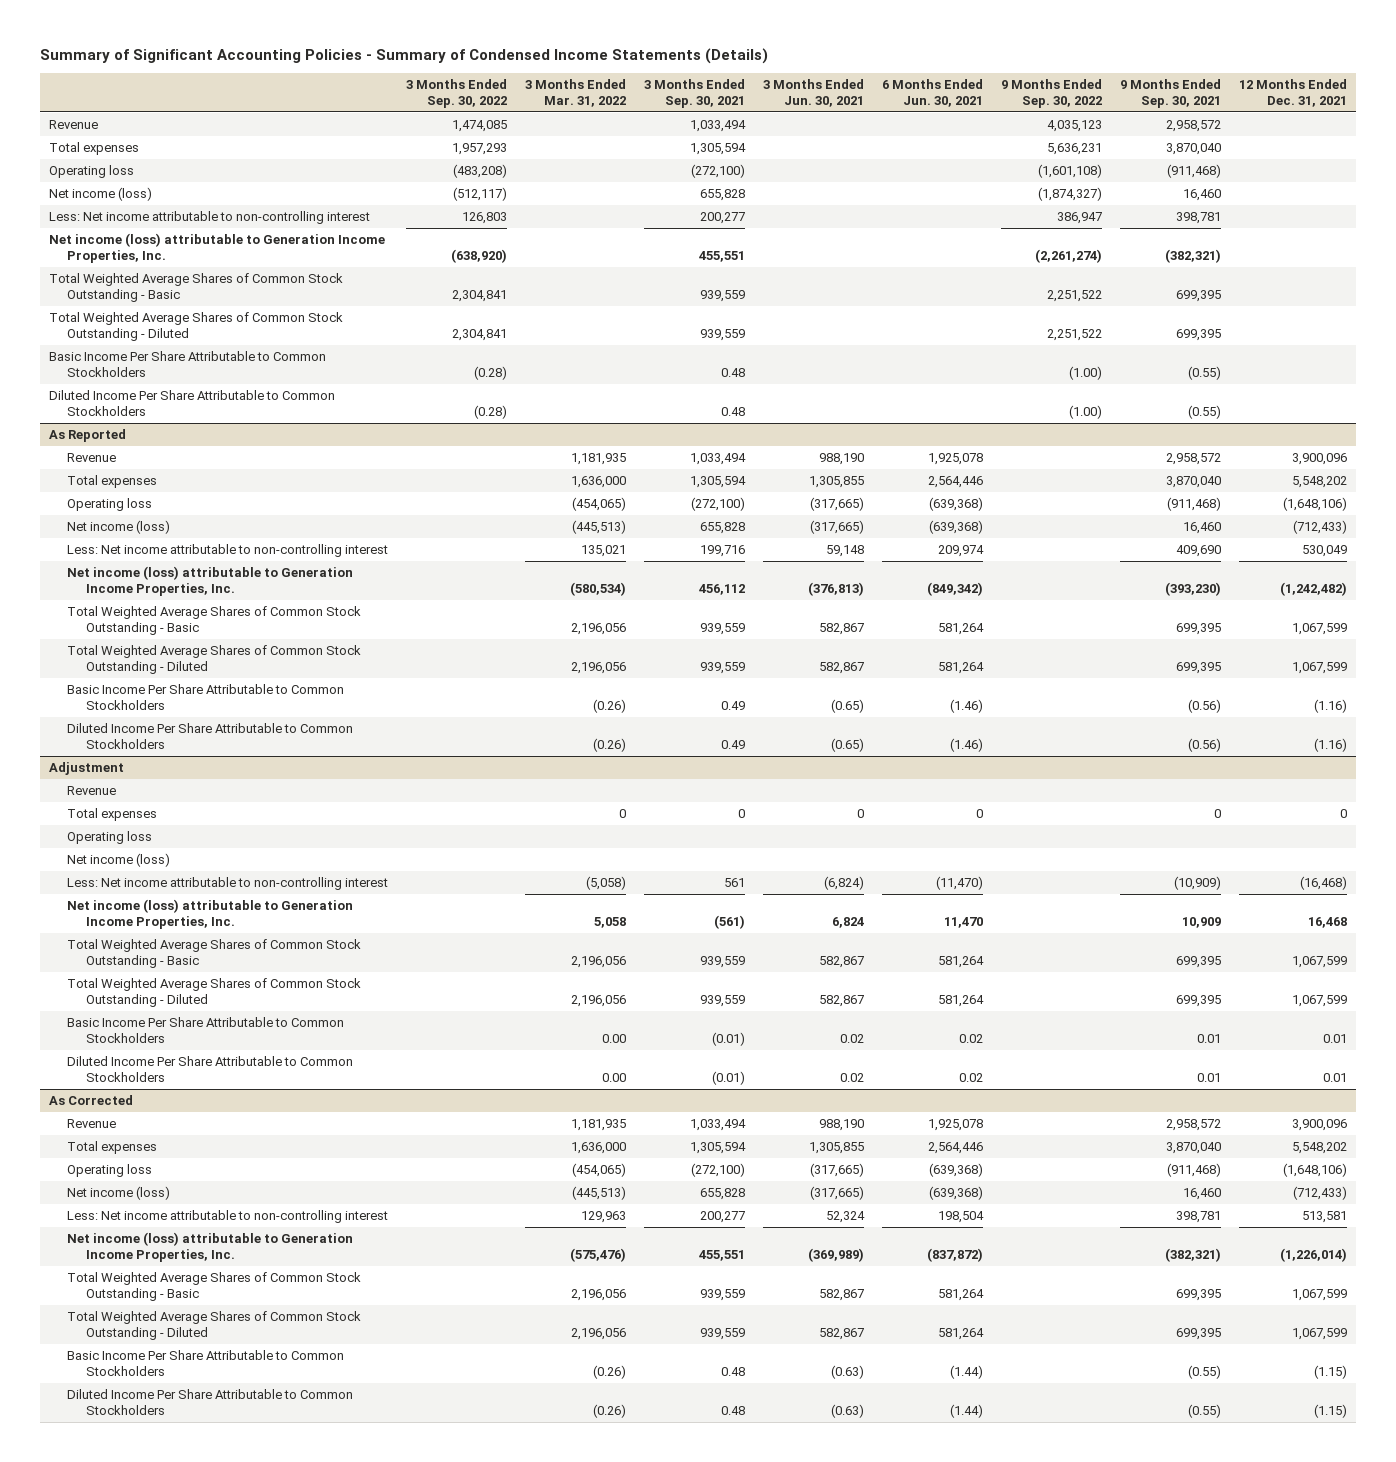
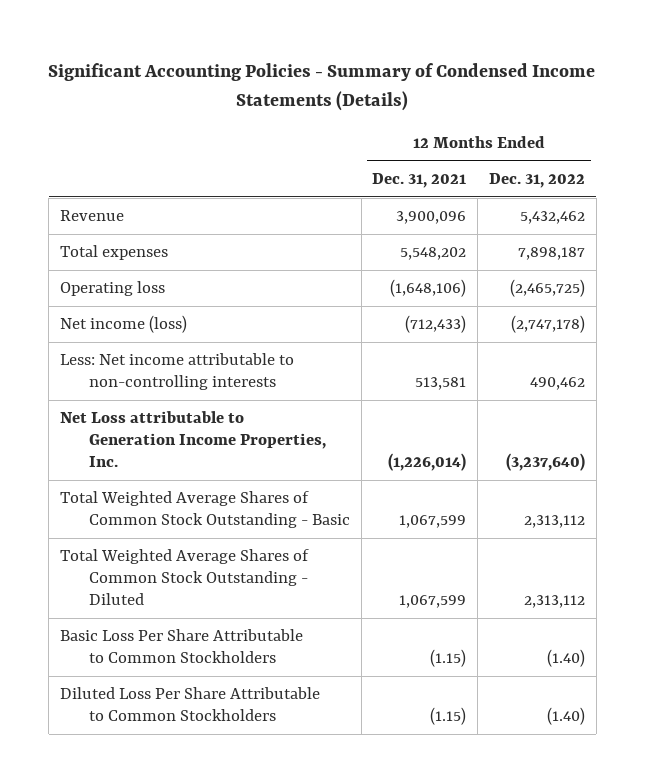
- Summary of Significant Accounting Policies - Summary of Condensed Income Statements (Details)
+ Significant Accounting Policies - Summary of Condensed Income Statements (Details)
- | 3 Months Ended Sep. 30, 2022 | 3 Months Ended Mar. 31, 2022 | 3 Months Ended Sep. 30, 2021 | 3 Months Ended Jun. 30, 2021 | 6 Months Ended Jun. 30, 2021 | 9 Months Ended Sep. 30, 2022 | 9 Months Ended Sep. 30, 2021 | 12 Months Ended Dec. 31, 2021
+ | 12 Months Ended Dec. 31, 2021 | 12 Months Ended Dec. 31, 2022
- Revenue | 1,474,085 | | 1,033,494 | | | 4,035,123 | 2,958,572 |
- Total expenses | 1,957,293 | | 1,305,594 | | | 5,636,231 | 3,870,040 |
- Operating loss | (483,208) | | (272,100) | | | (1,601,108) | (911,468) |
- Net income (loss) | (512,117) | | 655,828 | | | (1,874,327) | 16,460 |
- Less: Net income attributable to non-controlling interest | 126,803 | | 200,277 | | | 386,947 | 398,781 |
- Net income (loss) attributable to Generation Income Properties, Inc. | (638,920) | | 455,551 | | | (2,261,274) | (382,321) |
- Total Weighted Average Shares of Common Stock Outstanding - Basic | 2,304,841 | | 939,559 | | | 2,251,522 | 699,395 |
- Total Weighted Average Shares of Common Stock Outstanding - Diluted | 2,304,841 | | 939,559 | | | 2,251,522 | 699,395 |
- Basic Income Per Share Attributable to Common Stockholders | (0.28) | | 0.48 | | | (1.00) | (0.55) |
- Diluted Income Per Share Attributable to Common Stockholders | (0.28) | | 0.48 | | | (1.00) | (0.55) |
- As Reported
- Less: Net income attributable to non-controlling interest | | 135,021 | 199,716 | 59,148 | 209,974 | | 409,690 | 530,049
- Net income (loss) attributable to Generation Income Properties, Inc. | | (580,534) | 456,112 | (376,813) | (849,342) | | (393,230) | (1,242,482)
- Total Weighted Average Shares of Common Stock Outstanding - Basic | | 2,196,056 | 939,559 | 582,867 | 581,264 | | 699,395 | 1,067,599
- Total Weighted Average Shares of Common Stock Outstanding - Diluted | | 2,196,056 | 939,559 | 582,867 | 581,264 | | 699,395 | 1,067,599
- Basic Income Per Share Attributable to Common Stockholders | | (0.26) | 0.49 | (0.65) | (1.46) | | (0.56) | (1.16)
- Diluted Income Per Share Attributable to Common Stockholders | | (0.26) | 0.49 | (0.65) | (1.46) | | (0.56) | (1.16)
- Adjustment
- Revenue
- Total expenses | | 0 | 0 | 0 | 0 | | 0 | 0
- Operating loss
- Net income (loss)
- Less: Net income attributable to non-controlling interest | | (5,058) | 561 | (6,824) | (11,470) | | (10,909) | (16,468)
- Net income (loss) attributable to Generation Income Properties, Inc. | | 5,058 | (561) | 6,824 | 11,470 | | 10,909 | 16,468
- Total Weighted Average Shares of Common Stock Outstanding - Basic | | 2,196,056 | 939,559 | 582,867 | 581,264 | | 699,395 | 1,067,599
- Total Weighted Average Shares of Common Stock Outstanding - Diluted | | 2,196,056 | 939,559 | 582,867 | 581,264 | | 699,395 | 1,067,599
- Basic Income Per Share Attributable to Common Stockholders | | 0.00 | (0.01) | 0.02 | 0.02 | | 0.01 | 0.01
- Diluted Income Per Share Attributable to Common Stockholders | | 0.00 | (0.01) | 0.02 | 0.02 | | 0.01 | 0.01
- As Corrected
- Revenue | | 1,181,935 | 1,033,494 | 988,190 | 1,925,078 | | 2,958,572 | 3,900,096
- Total expenses | | 1,636,000 | 1,305,594 | 1,305,855 | 2,564,446 | | 3,870,040 | 5,548,202
- Operating loss | | (454,065) | (272,100) | (317,665) | (639,368) | | (911,468) | (1,648,106)
- Net income (loss) | | (445,513) | 655,828 | (317,665) | (639,368) | | 16,460 | (712,433)
- Less: Net income attributable to non-controlling interest | | 129,963 | 200,277 | 52,324 | 198,504 | | 398,781 | 513,581
- Net income (loss) attributable to Generation Income Properties, Inc. | | (575,476) | 455,551 | (369,989) | (837,872) | | (382,321) | (1,226,014)
+ Less: Net income attributable to non-controlling interests | 513,581 | 490,462
+ Net Loss attributable to Generation Income Properties, Inc. | (1,226,014) | (3,237,640)
- Basic Income Per Share Attributable to Common Stockholders | | (0.26) | 0.48 | (0.63) | (1.44) | | (0.55) | (1.15)
- Diluted Income Per Share Attributable to Common Stockholders | | (0.26) | 0.48 | (0.63) | (1.44) | | (0.55) | (1.15)
+ Basic Loss Per Share Attributable to Common Stockholders | (1.15) | (1.40)
+ Diluted Loss Per Share Attributable to Common Stockholders | (1.15) | (1.40)

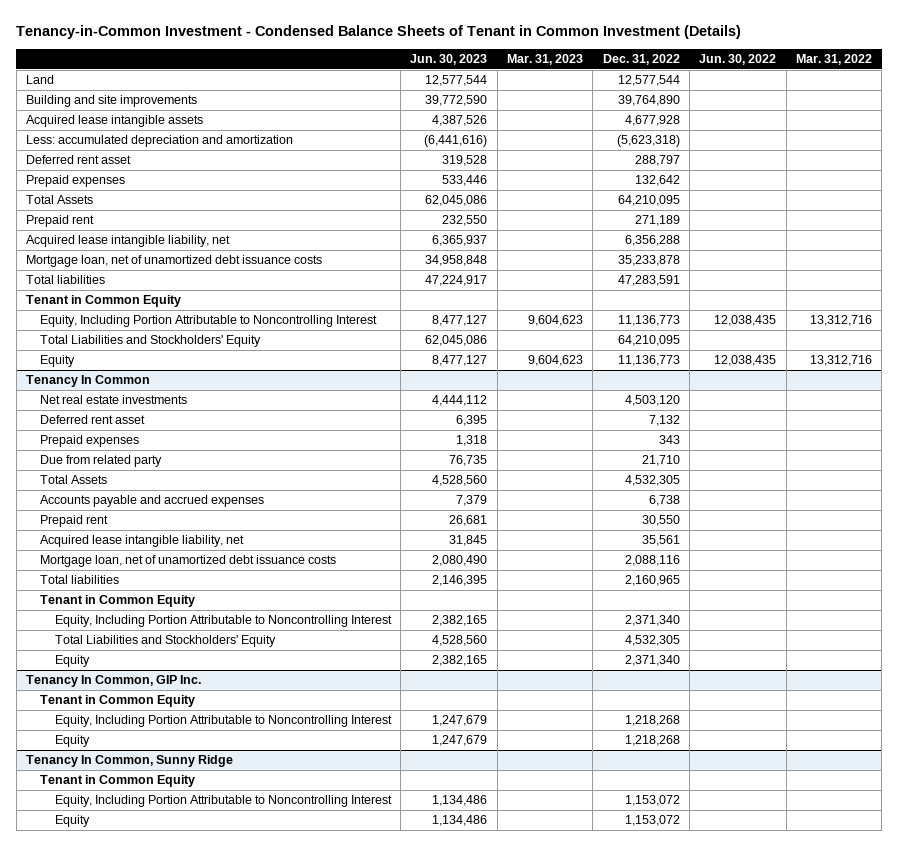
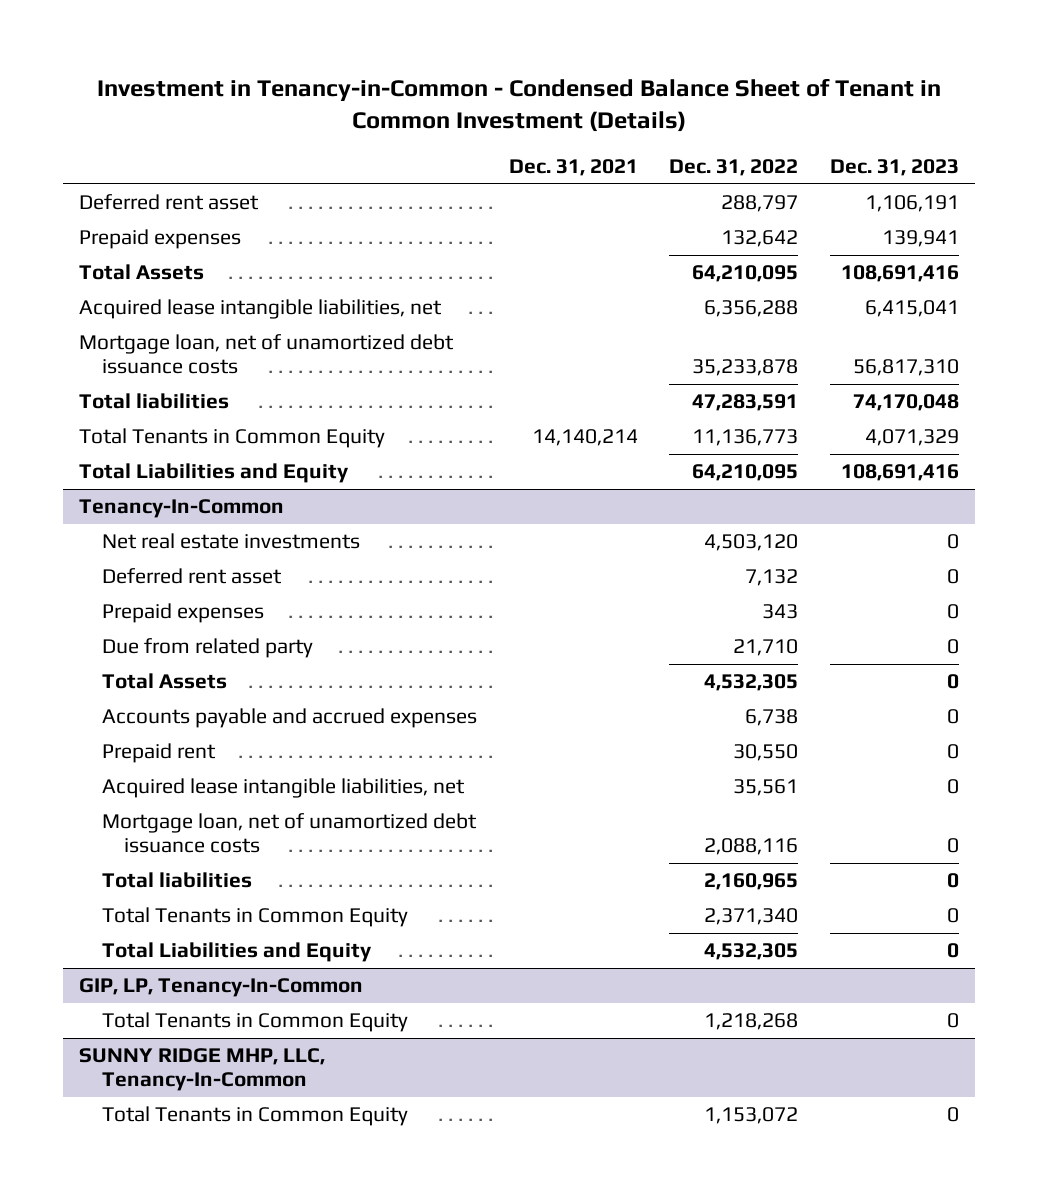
- Tenancy-in-Common Investment - Condensed Balance Sheets of Tenant in Common Investment (Details)
+ Investment in Tenancy-in-Common - Condensed Balance Sheet of Tenant in Common Investment (Details)
- | Jun. 30, 2023 | Mar. 31, 2023 | Dec. 31, 2022 | Jun. 30, 2022 | Mar. 31, 2022
+ | Dec. 31, 2021 | Dec. 31, 2022 | Dec. 31, 2023
- Land | 12,577,544 | | 12,577,544 | |
- Building and site improvements | 39,772,590 | | 39,764,890 | |
- Acquired lease intangible assets | 4,387,526 | | 4,677,928 | |
- Less: accumulated depreciation and amortization | (6,441,616) | | (5,623,318) | |
- Prepaid rent | 232,550 | | 271,189 | |
- Acquired lease intangible liability, net | 6,365,937 | | 6,356,288 | |
+ Acquired lease intangible liabilities, net | | 6,356,288 | 6,415,041
- Tenant in Common Equity
- Equity, Including Portion Attributable to Noncontrolling Interest | 8,477,127 | 9,604,623 | 11,136,773 | 12,038,435 | 13,312,716
- Total Liabilities and Stockholders' Equity | 62,045,086 | | 64,210,095 | |
- Equity | 8,477,127 | 9,604,623 | 11,136,773 | 12,038,435 | 13,312,716
- Tenancy In Common
+ Total Tenants in Common Equity | 14,140,214 | 11,136,773 | 4,071,329
+ Total Liabilities and Equity | | 64,210,095 | 108,691,416
+ Tenancy-In-Common
- Acquired lease intangible liability, net | 31,845 | | 35,561 | |
+ Acquired lease intangible liabilities, net | | 35,561 | 0
- Tenant in Common Equity
- Equity, Including Portion Attributable to Noncontrolling Interest | 2,382,165 | | 2,371,340 | |
- Total Liabilities and Stockholders' Equity | 4,528,560 | | 4,532,305 | |
- Equity | 2,382,165 | | 2,371,340 | |
- Tenancy In Common, GIP Inc.
- Tenant in Common Equity
- Equity, Including Portion Attributable to Noncontrolling Interest | 1,247,679 | | 1,218,268 | |
- Equity | 1,247,679 | | 1,218,268 | |
- Tenancy In Common, Sunny Ridge
- Tenant in Common Equity
- Equity, Including Portion Attributable to Noncontrolling Interest | 1,134,486 | | 1,153,072 | |
- Equity | 1,134,486 | | 1,153,072 | |
+ Total Tenants in Common Equity | | 2,371,340 | 0
+ Total Liabilities and Equity | | 4,532,305 | 0
+ GIP, LP, Tenancy-In-Common
+ Total Tenants in Common Equity | | 1,218,268 | 0
+ SUNNY RIDGE MHP, LLC, Tenancy-In-Common
+ Total Tenants in Common Equity | | 1,153,072 | 0

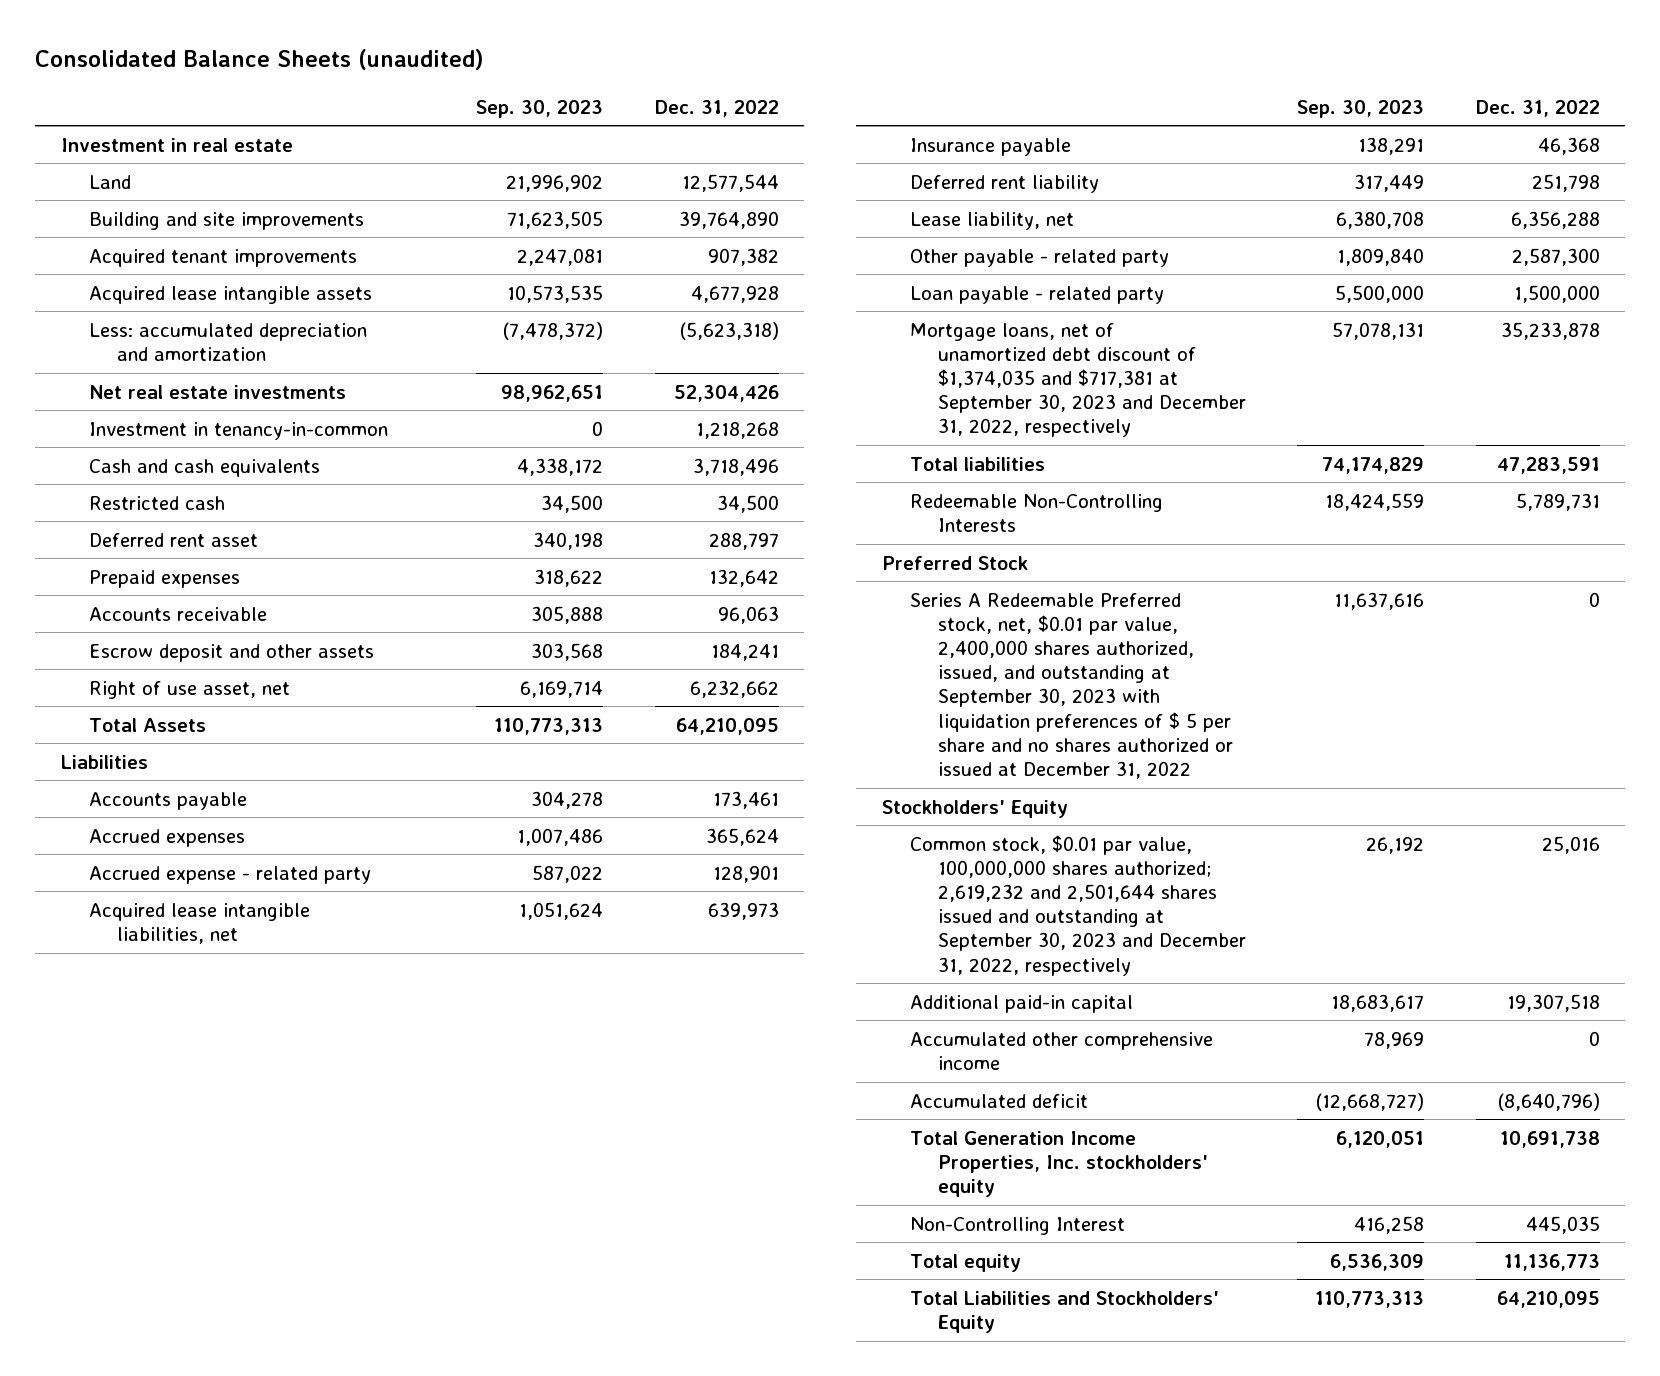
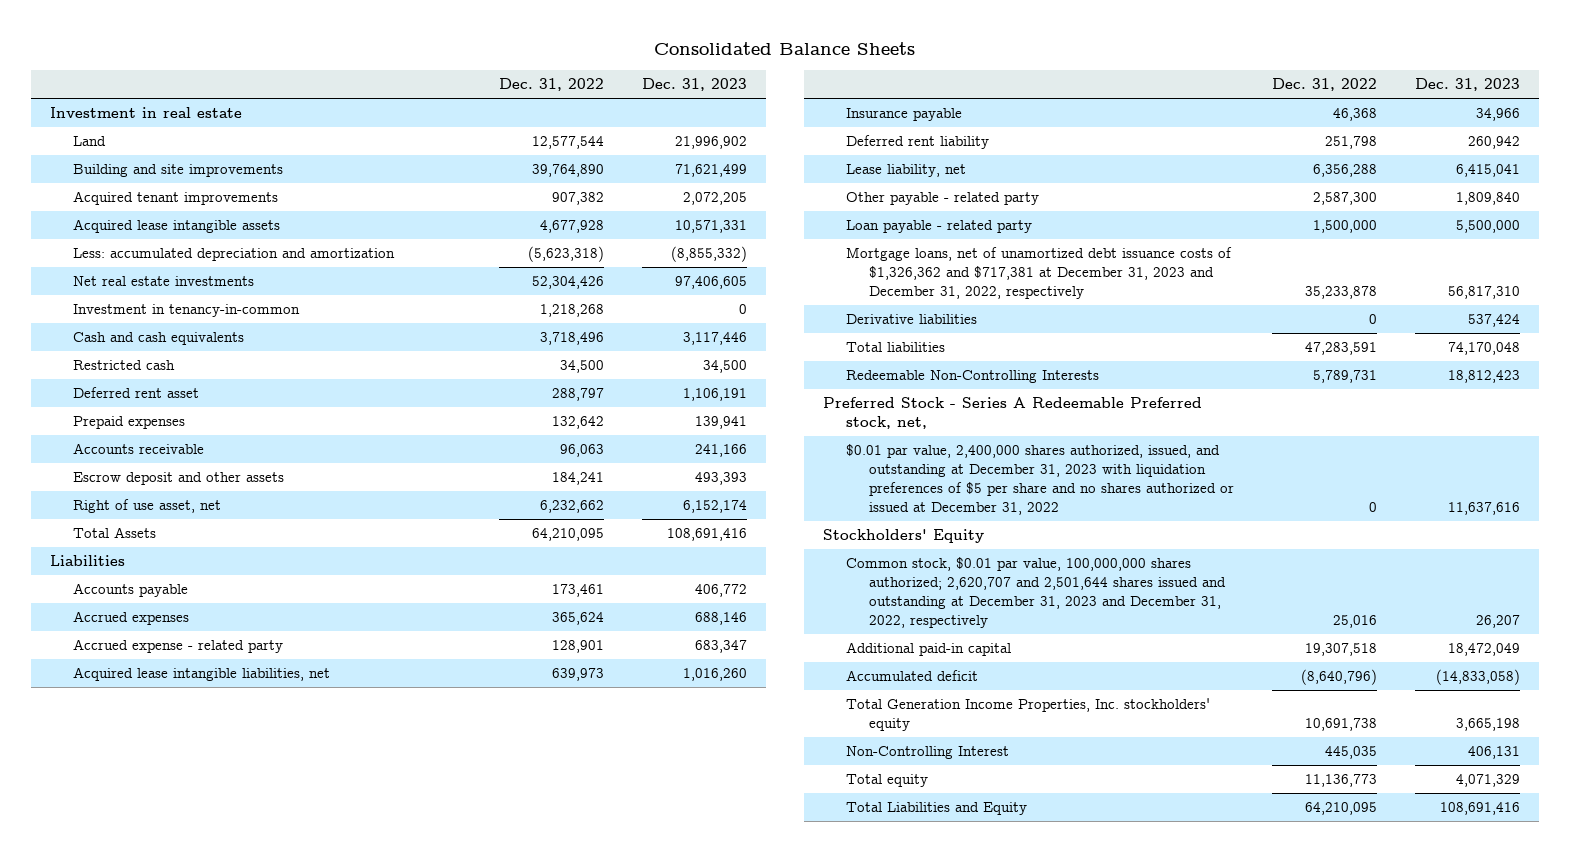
- Consolidated Balance Sheets (unaudited)
+ Consolidated Balance Sheets
- | Sep. 30, 2023 | Dec. 31, 2022
+ | Dec. 31, 2022 | Dec. 31, 2023
- Mortgage loans, net of unamortized debt discount of $1,374,035 and $717,381 at September 30, 2023 and December 31, 2022, respectively | 57,078,131 | 35,233,878
+ Mortgage loans, net of unamortized debt issuance costs of $1,326,362 and $717,381 at December 31, 2023 and December 31, 2022, respectively | 35,233,878 | 56,817,310
+ Derivative liabilities | 0 | 537,424
- Preferred Stock
- Series A Redeemable Preferred stock, net, $0.01 par value, 2,400,000 shares authorized, issued, and outstanding at September 30, 2023 with liquidation preferences of $ 5 per share and no shares authorized or issued at December 31, 2022 | 11,637,616 | 0
+ Preferred Stock - Series A Redeemable Preferred stock, net,
+ $0.01 par value, 2,400,000 shares authorized, issued, and outstanding at December 31, 2023 with liquidation preferences of $5 per share and no shares authorized or issued at December 31, 2022 | 0 | 11,637,616
- Common stock, $0.01 par value, 100,000,000 shares authorized; 2,619,232 and 2,501,644 shares issued and outstanding at September 30, 2023 and December 31, 2022, respectively | 26,192 | 25,016
+ Common stock, $0.01 par value, 100,000,000 shares authorized; 2,620,707 and 2,501,644 shares issued and outstanding at December 31, 2023 and December 31, 2022, respectively | 25,016 | 26,207
- Accumulated other comprehensive income | 78,969 | 0
- Total Liabilities and Stockholders' Equity | 110,773,313 | 64,210,095
+ Total Liabilities and Equity | 64,210,095 | 108,691,416

